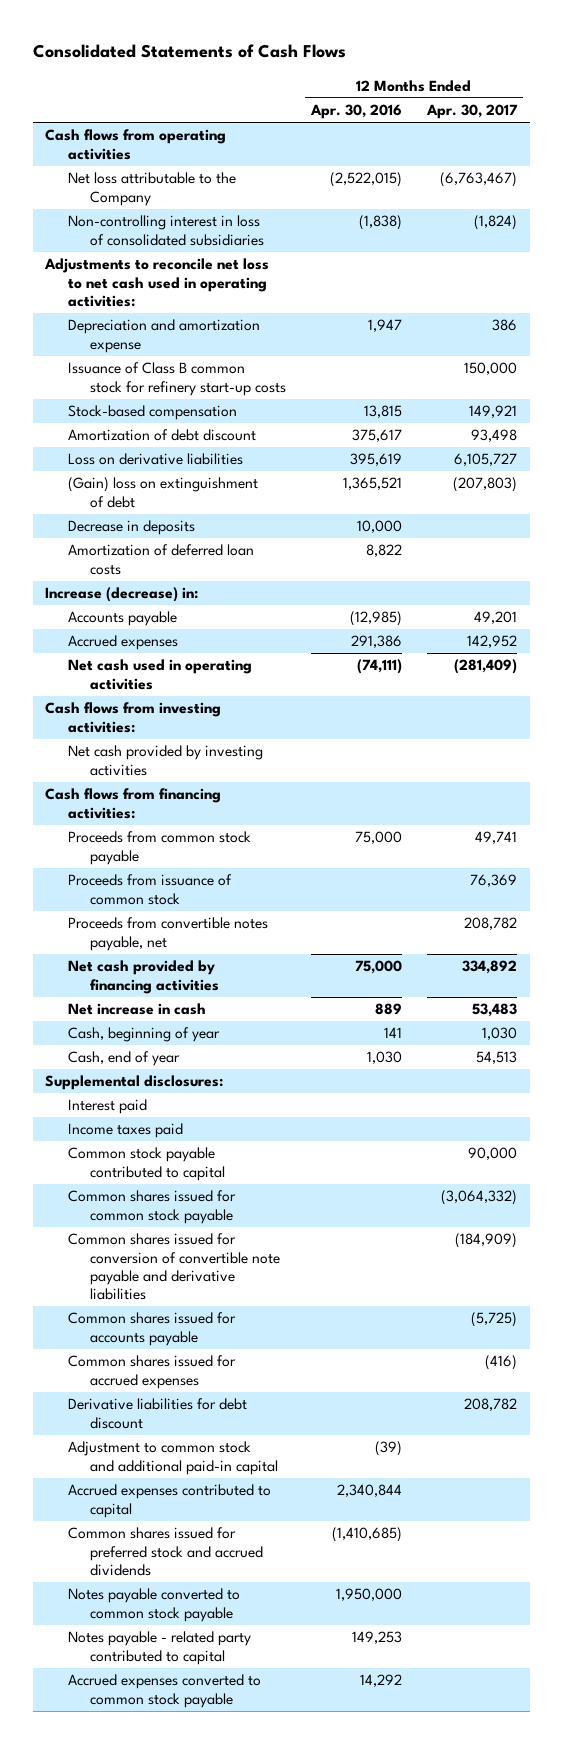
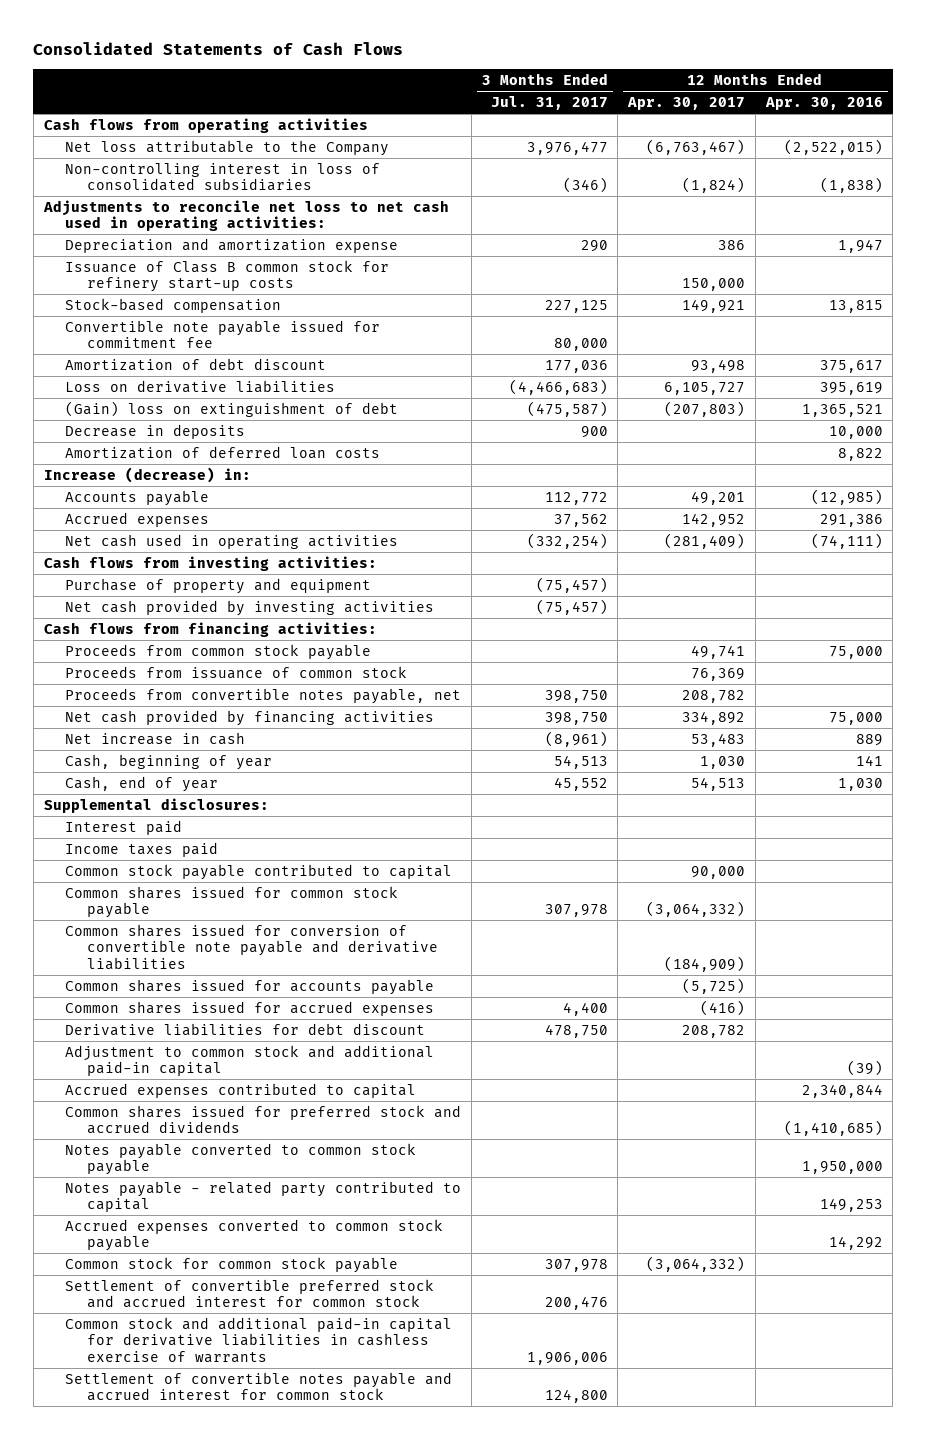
- | 12 Months Ended Apr. 30, 2016 | 12 Months Ended Apr. 30, 2017
+ | 3 Months Ended Jul. 31, 2017 | 12 Months Ended Apr. 30, 2017 | 12 Months Ended Apr. 30, 2016
+ Convertible note payable issued for commitment fee | 80,000 | |
+ Purchase of property and equipment | (75,457) | |
+ Common stock for common stock payable | 307,978 | (3,064,332) |
+ Settlement of convertible preferred stock and accrued interest for common stock | 200,476 | |
+ Common stock and additional paid-in capital for derivative liabilities in cashless exercise of warrants | 1,906,006 | |
+ Settlement of convertible notes payable and accrued interest for common stock | 124,800 | |

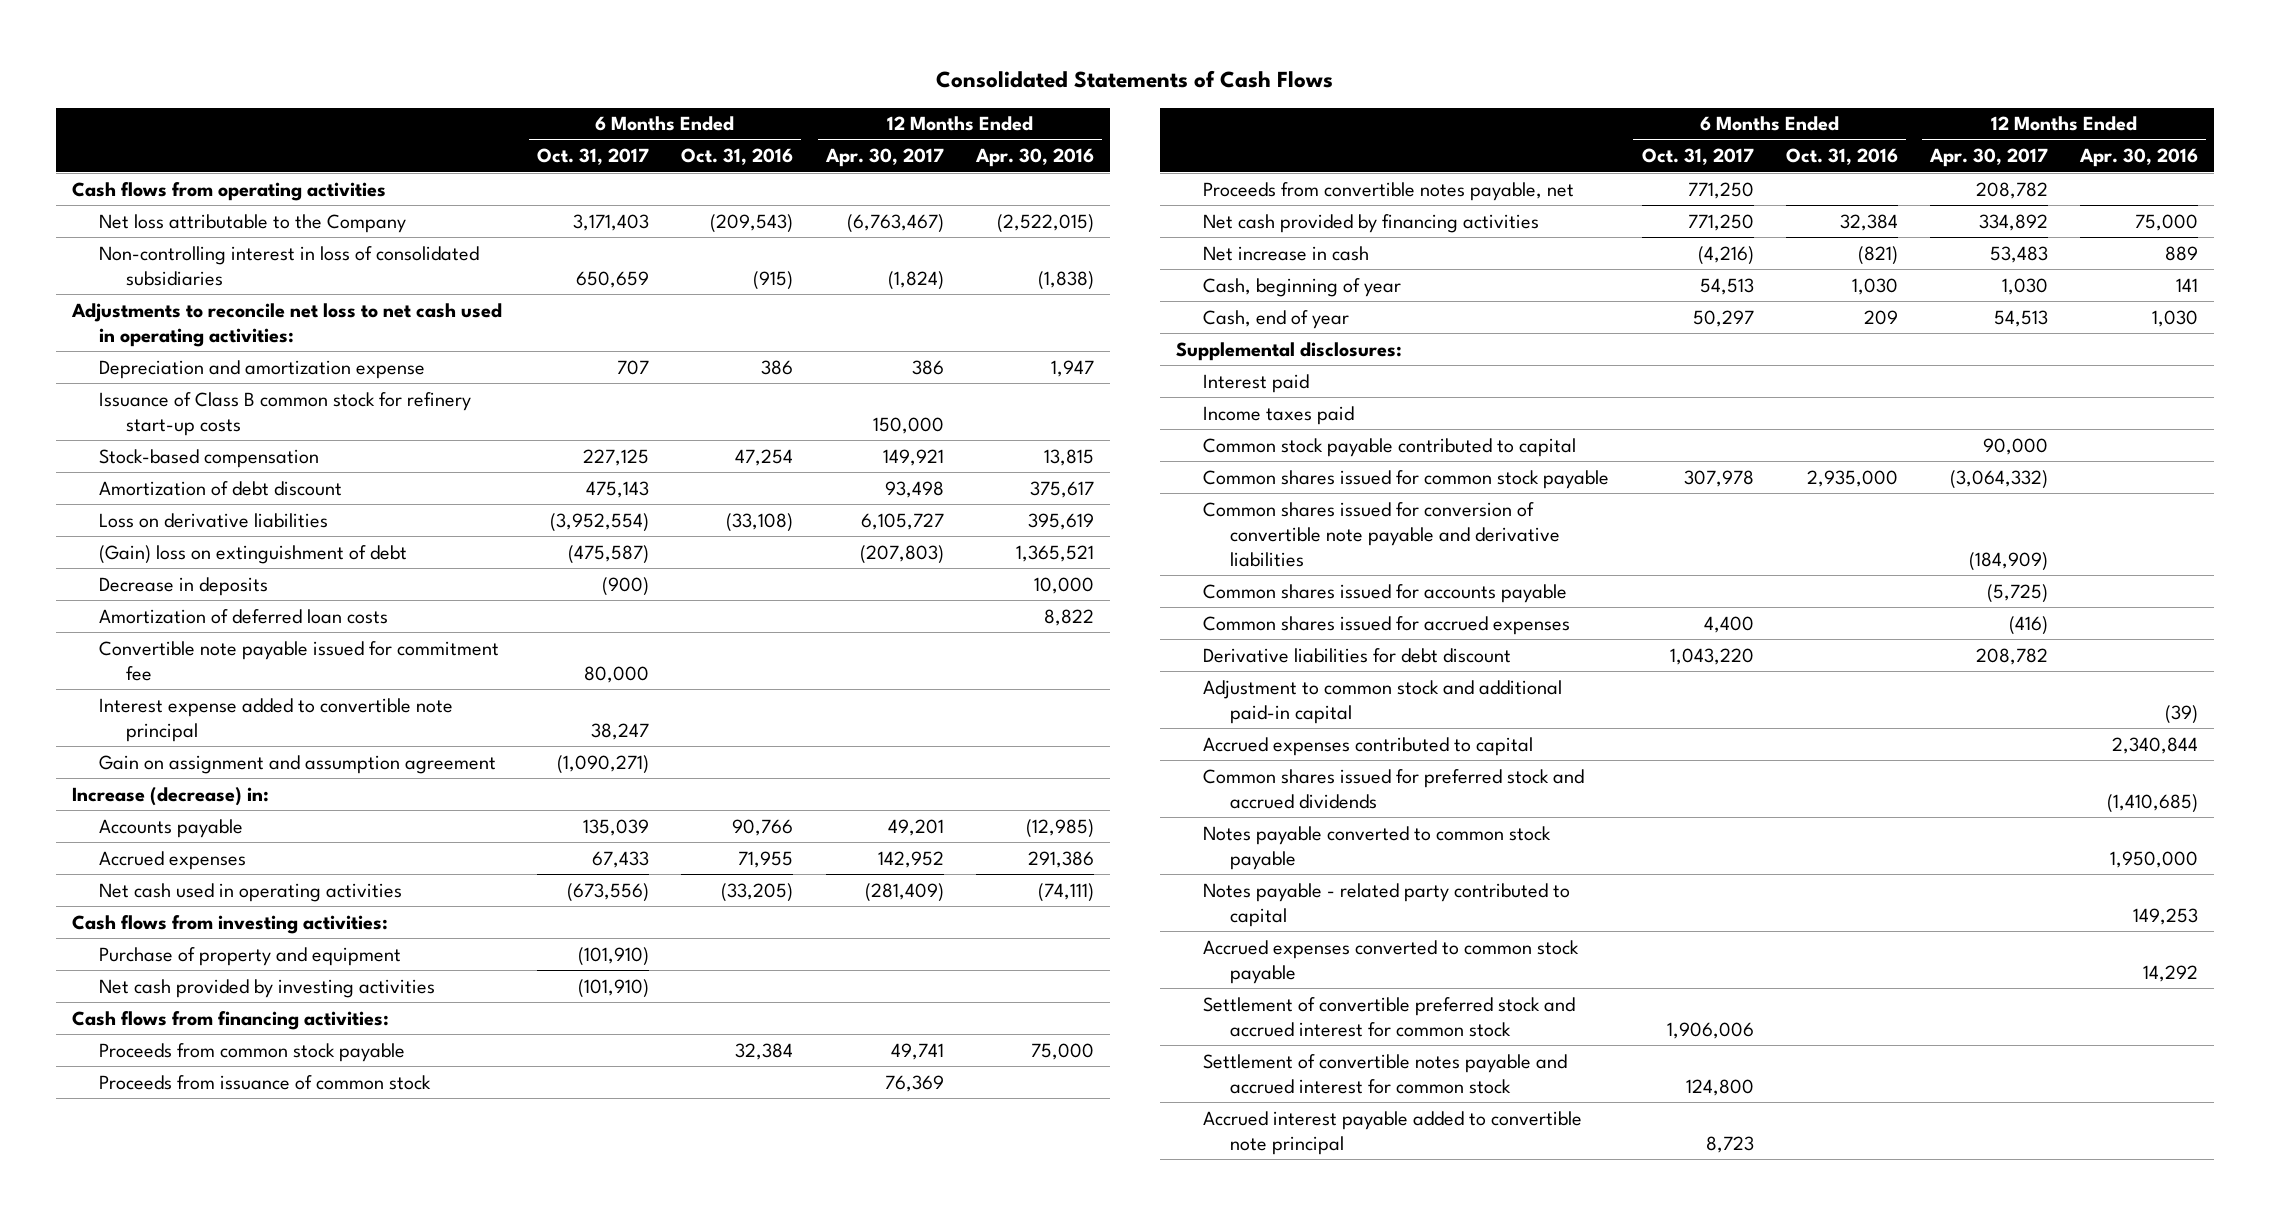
- | 3 Months Ended Jul. 31, 2017 | 12 Months Ended Apr. 30, 2017 | 12 Months Ended Apr. 30, 2016
+ | 6 Months Ended Oct. 31, 2017 | 6 Months Ended Oct. 31, 2016 | 12 Months Ended Apr. 30, 2017 | 12 Months Ended Apr. 30, 2016
moved down: Convertible note payable issued for commitment fee | 80,000 | | |
+ Interest expense added to convertible note principal | 38,247 | | |
+ Gain on assignment and assumption agreement | (1,090,271) | | |
- Common stock for common stock payable | 307,978 | (3,064,332) |
- Common stock and additional paid-in capital for derivative liabilities in cashless exercise of warrants | 1,906,006 | |
+ Accrued interest payable added to convertible note principal | 8,723 | | |

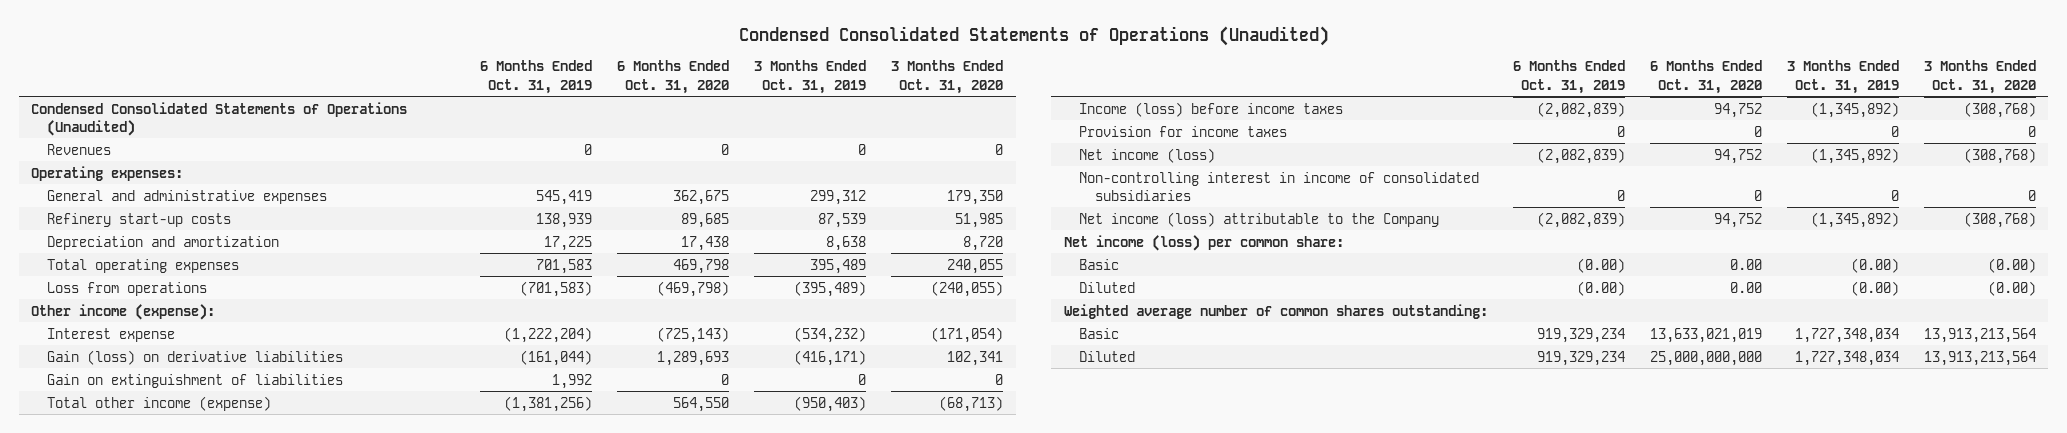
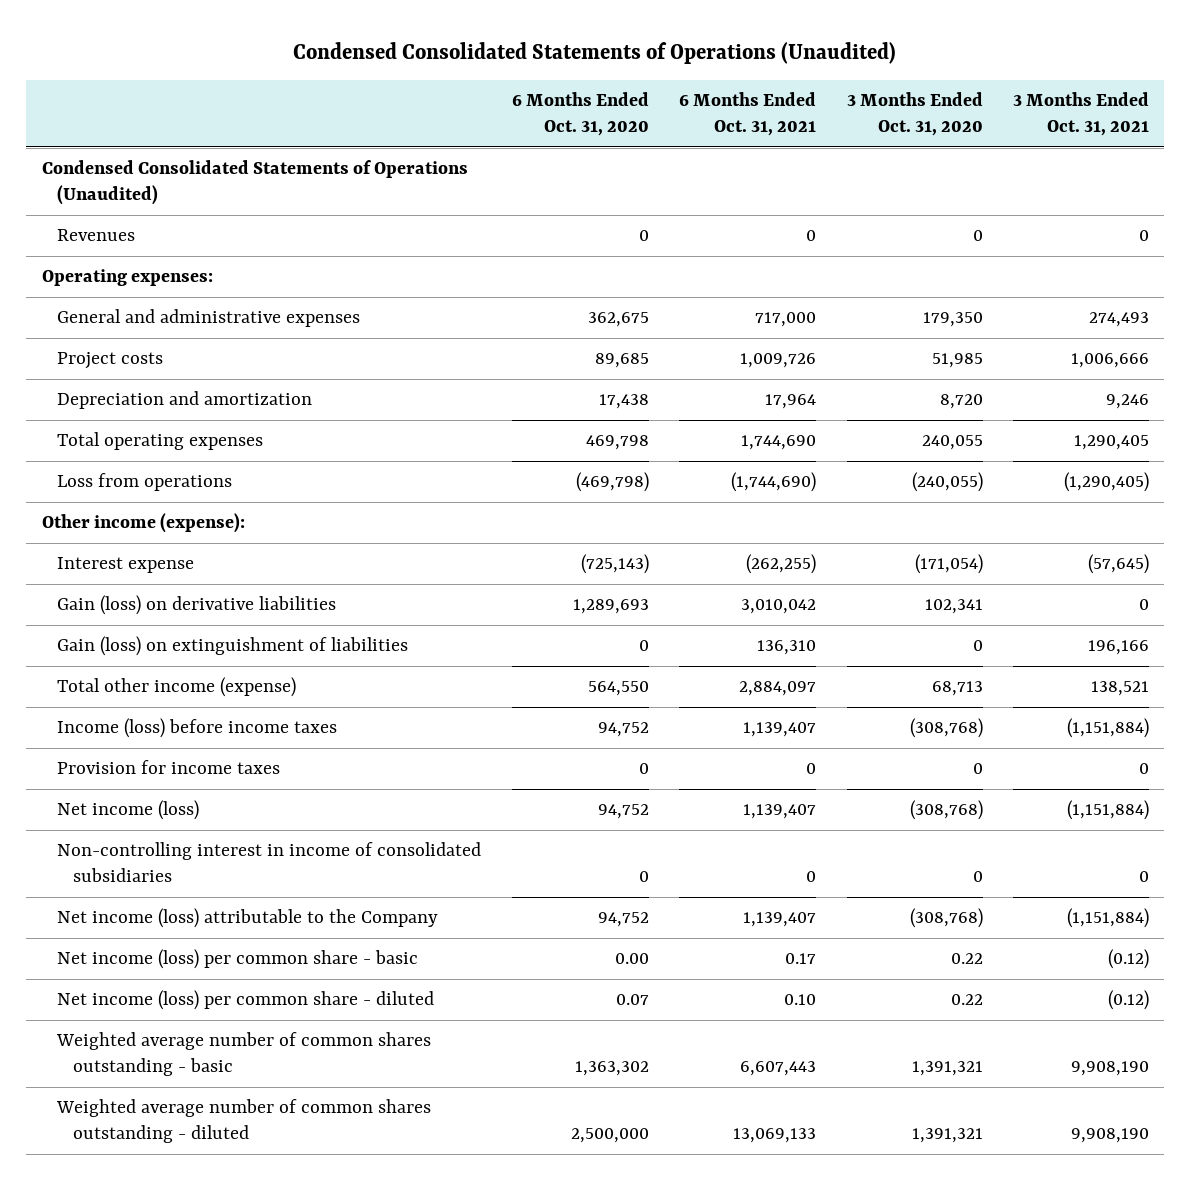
- | 6 Months Ended Oct. 31, 2019 | 6 Months Ended Oct. 31, 2020 | 3 Months Ended Oct. 31, 2019 | 3 Months Ended Oct. 31, 2020
+ | 6 Months Ended Oct. 31, 2020 | 6 Months Ended Oct. 31, 2021 | 3 Months Ended Oct. 31, 2020 | 3 Months Ended Oct. 31, 2021
- Refinery start-up costs | 138,939 | 89,685 | 87,539 | 51,985
+ Project costs | 89,685 | 1,009,726 | 51,985 | 1,006,666
- Gain on extinguishment of liabilities | 1,992 | 0 | 0 | 0
- Total other income (expense) | (1,381,256) | 564,550 | (950,403) | (68,713)
+ Gain (loss) on extinguishment of liabilities | 0 | 136,310 | 0 | 196,166
+ Total other income (expense) | 564,550 | 2,884,097 | 68,713 | 138,521
- Net income (loss) per common share:
- Basic | (0.00) | 0.00 | (0.00) | (0.00)
- Diluted | (0.00) | 0.00 | (0.00) | (0.00)
- Weighted average number of common shares outstanding:
- Basic | 919,329,234 | 13,633,021,019 | 1,727,348,034 | 13,913,213,564
- Diluted | 919,329,234 | 25,000,000,000 | 1,727,348,034 | 13,913,213,564
+ Net income (loss) per common share - basic | 0.00 | 0.17 | 0.22 | (0.12)
+ Net income (loss) per common share - diluted | 0.07 | 0.10 | 0.22 | (0.12)
+ Weighted average number of common shares outstanding - basic | 1,363,302 | 6,607,443 | 1,391,321 | 9,908,190
+ Weighted average number of common shares outstanding - diluted | 2,500,000 | 13,069,133 | 1,391,321 | 9,908,190

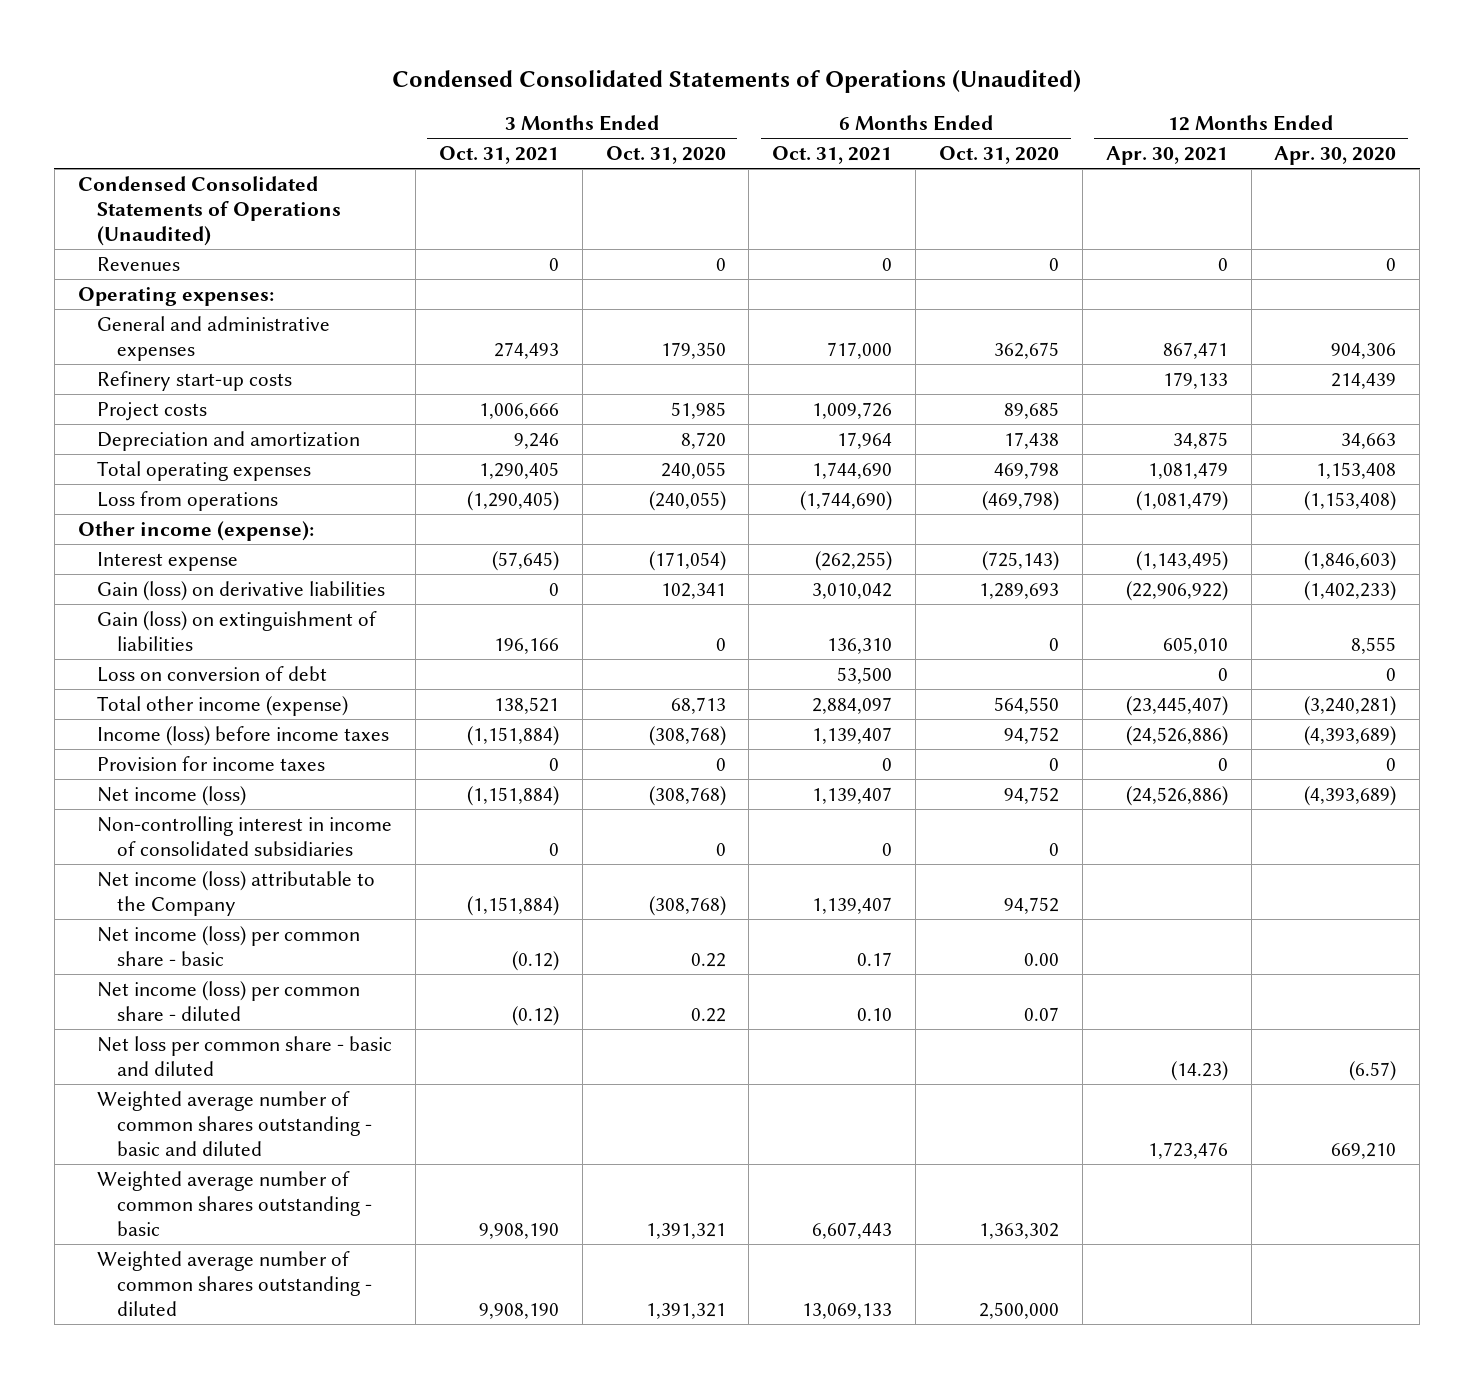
- | 6 Months Ended Oct. 31, 2020 | 6 Months Ended Oct. 31, 2021 | 3 Months Ended Oct. 31, 2020 | 3 Months Ended Oct. 31, 2021
+ | 3 Months Ended Oct. 31, 2021 | 3 Months Ended Oct. 31, 2020 | 6 Months Ended Oct. 31, 2021 | 6 Months Ended Oct. 31, 2020 | 12 Months Ended Apr. 30, 2021 | 12 Months Ended Apr. 30, 2020
+ Refinery start-up costs | | | | | 179,133 | 214,439
+ Loss on conversion of debt | | | 53,500 | | 0 | 0
+ Net loss per common share - basic and diluted | | | | | (14.23) | (6.57)
+ Weighted average number of common shares outstanding - basic and diluted | | | | | 1,723,476 | 669,210

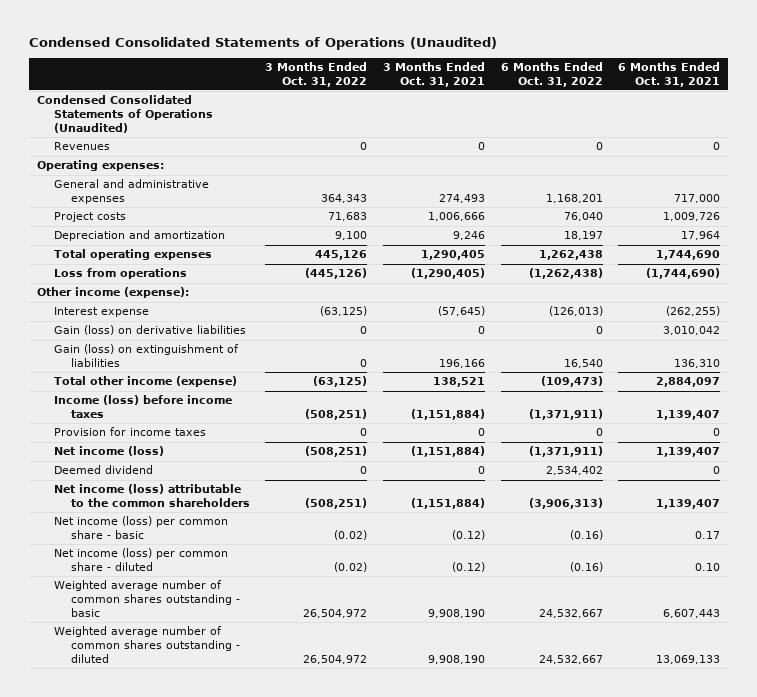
- | 3 Months Ended Oct. 31, 2021 | 3 Months Ended Oct. 31, 2020 | 6 Months Ended Oct. 31, 2021 | 6 Months Ended Oct. 31, 2020 | 12 Months Ended Apr. 30, 2021 | 12 Months Ended Apr. 30, 2020
+ | 3 Months Ended Oct. 31, 2022 | 3 Months Ended Oct. 31, 2021 | 6 Months Ended Oct. 31, 2022 | 6 Months Ended Oct. 31, 2021
- Refinery start-up costs | | | | | 179,133 | 214,439
- Loss on conversion of debt | | | 53,500 | | 0 | 0
- Non-controlling interest in income of consolidated subsidiaries | 0 | 0 | 0 | 0 | |
- Net income (loss) attributable to the Company | (1,151,884) | (308,768) | 1,139,407 | 94,752 | |
+ Deemed dividend | 0 | 0 | 2,534,402 | 0
+ Net income (loss) attributable to the common shareholders | (508,251) | (1,151,884) | (3,906,313) | 1,139,407
- Net loss per common share - basic and diluted | | | | | (14.23) | (6.57)
- Weighted average number of common shares outstanding - basic and diluted | | | | | 1,723,476 | 669,210

